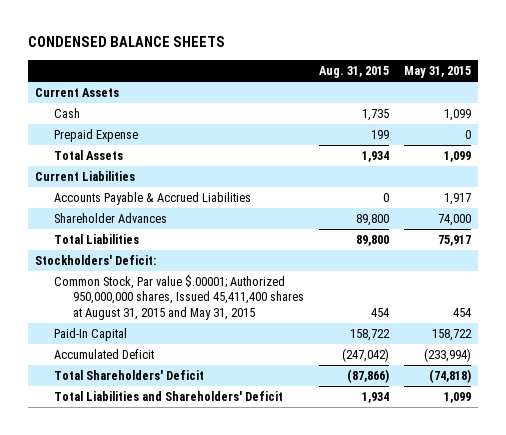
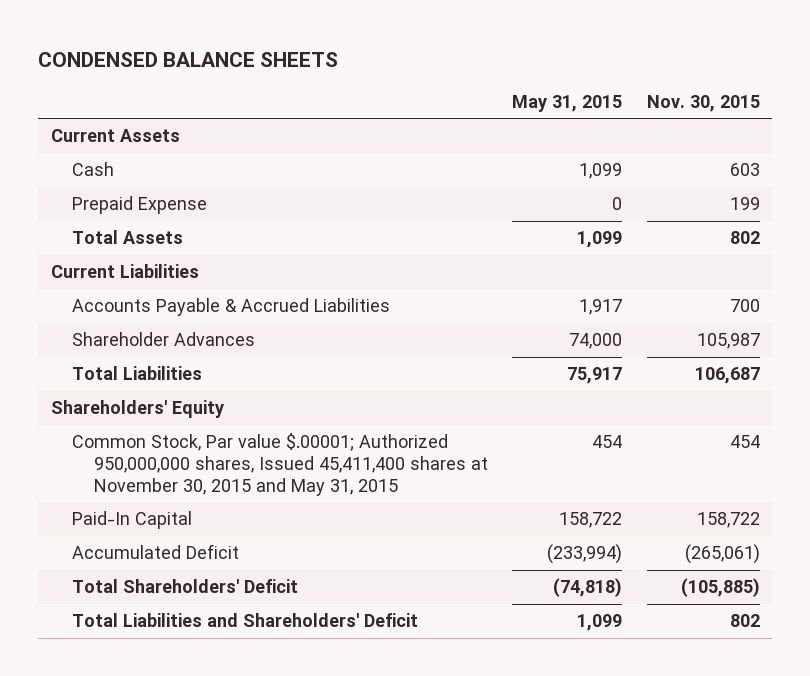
- | Aug. 31, 2015 | May 31, 2015
+ | May 31, 2015 | Nov. 30, 2015
- Stockholders' Deficit:
- Common Stock, Par value $.00001; Authorized 950,000,000 shares, Issued 45,411,400 shares at August 31, 2015 and May 31, 2015 | 454 | 454
+ Shareholders' Equity
+ Common Stock, Par value $.00001; Authorized 950,000,000 shares, Issued 45,411,400 shares at November 30, 2015 and May 31, 2015 | 454 | 454

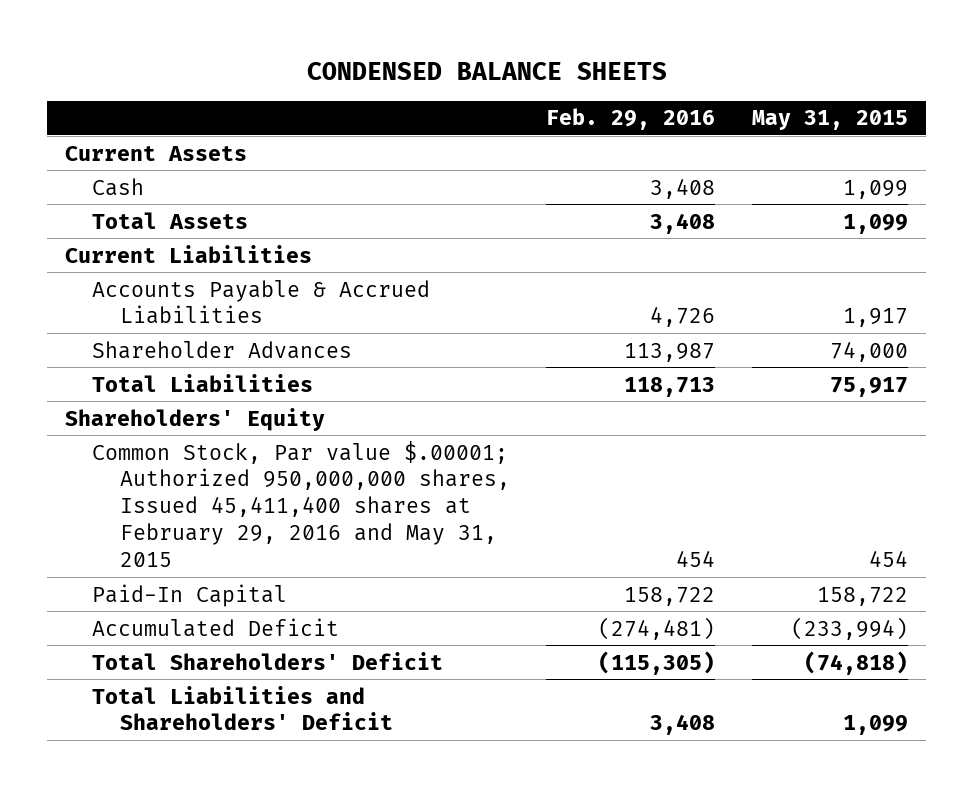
- | May 31, 2015 | Nov. 30, 2015
+ | Feb. 29, 2016 | May 31, 2015
- Prepaid Expense | 0 | 199
- Common Stock, Par value $.00001; Authorized 950,000,000 shares, Issued 45,411,400 shares at November 30, 2015 and May 31, 2015 | 454 | 454
+ Common Stock, Par value $.00001; Authorized 950,000,000 shares, Issued 45,411,400 shares at February 29, 2016 and May 31, 2015 | 454 | 454

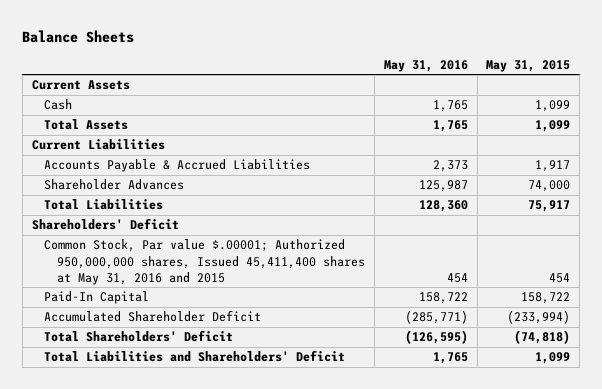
- CONDENSED BALANCE SHEETS
+ Balance Sheets
- | Feb. 29, 2016 | May 31, 2015
+ | May 31, 2016 | May 31, 2015
- Shareholders' Equity
- Common Stock, Par value $.00001; Authorized 950,000,000 shares, Issued 45,411,400 shares at February 29, 2016 and May 31, 2015 | 454 | 454
+ Shareholders' Deficit
+ Common Stock, Par value $.00001; Authorized 950,000,000 shares, Issued 45,411,400 shares at May 31, 2016 and 2015 | 454 | 454
- Accumulated Deficit | (274,481) | (233,994)
+ Accumulated Shareholder Deficit | (285,771) | (233,994)

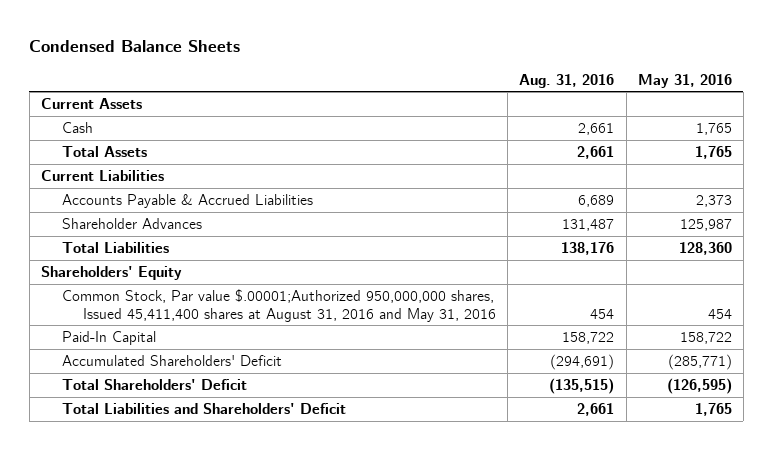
- Balance Sheets
+ Condensed Balance Sheets
- | May 31, 2016 | May 31, 2015
+ | Aug. 31, 2016 | May 31, 2016
- Shareholders' Deficit
- Common Stock, Par value $.00001; Authorized 950,000,000 shares, Issued 45,411,400 shares at May 31, 2016 and 2015 | 454 | 454
+ Shareholders' Equity
+ Common Stock, Par value $.00001;Authorized 950,000,000 shares, Issued 45,411,400 shares at August 31, 2016 and May 31, 2016 | 454 | 454
- Accumulated Shareholder Deficit | (285,771) | (233,994)
+ Accumulated Shareholders' Deficit | (294,691) | (285,771)

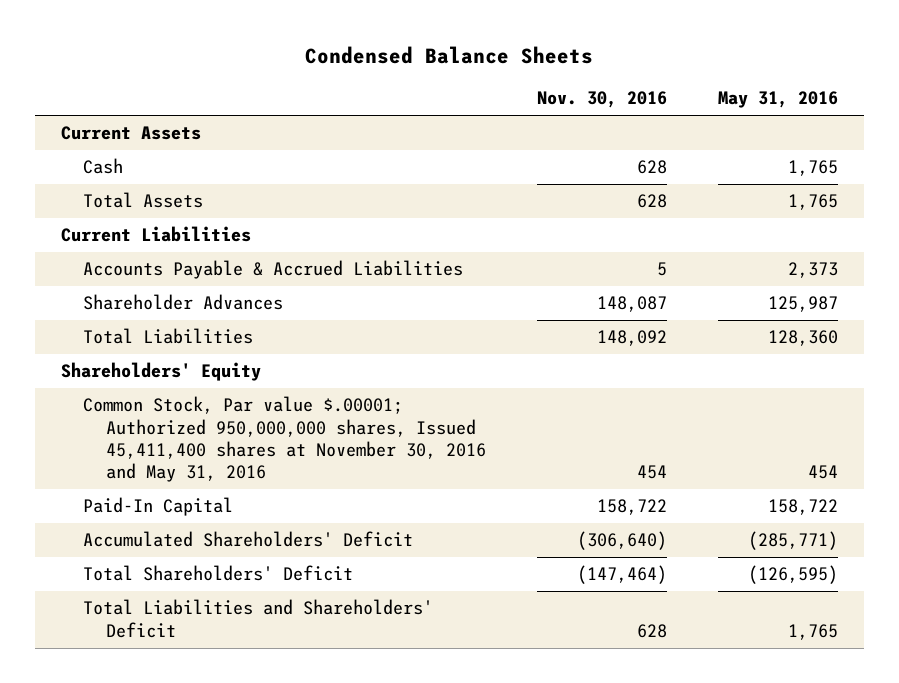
- | Aug. 31, 2016 | May 31, 2016
+ | Nov. 30, 2016 | May 31, 2016
- Common Stock, Par value $.00001;Authorized 950,000,000 shares, Issued 45,411,400 shares at August 31, 2016 and May 31, 2016 | 454 | 454
+ Common Stock, Par value $.00001; Authorized 950,000,000 shares, Issued 45,411,400 shares at November 30, 2016 and May 31, 2016 | 454 | 454

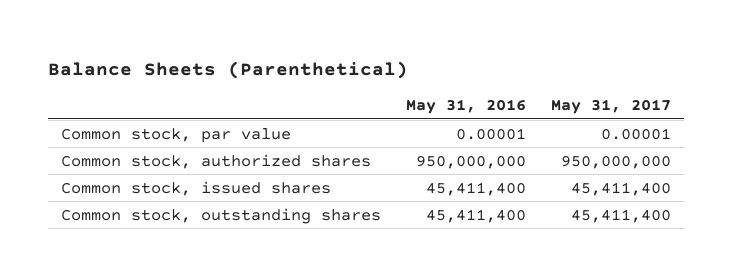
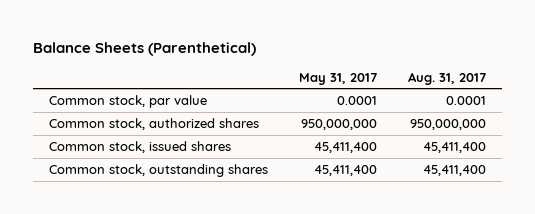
- | May 31, 2016 | May 31, 2017
+ | May 31, 2017 | Aug. 31, 2017
- Common stock, par value | 0.00001 | 0.00001
+ Common stock, par value | 0.0001 | 0.0001

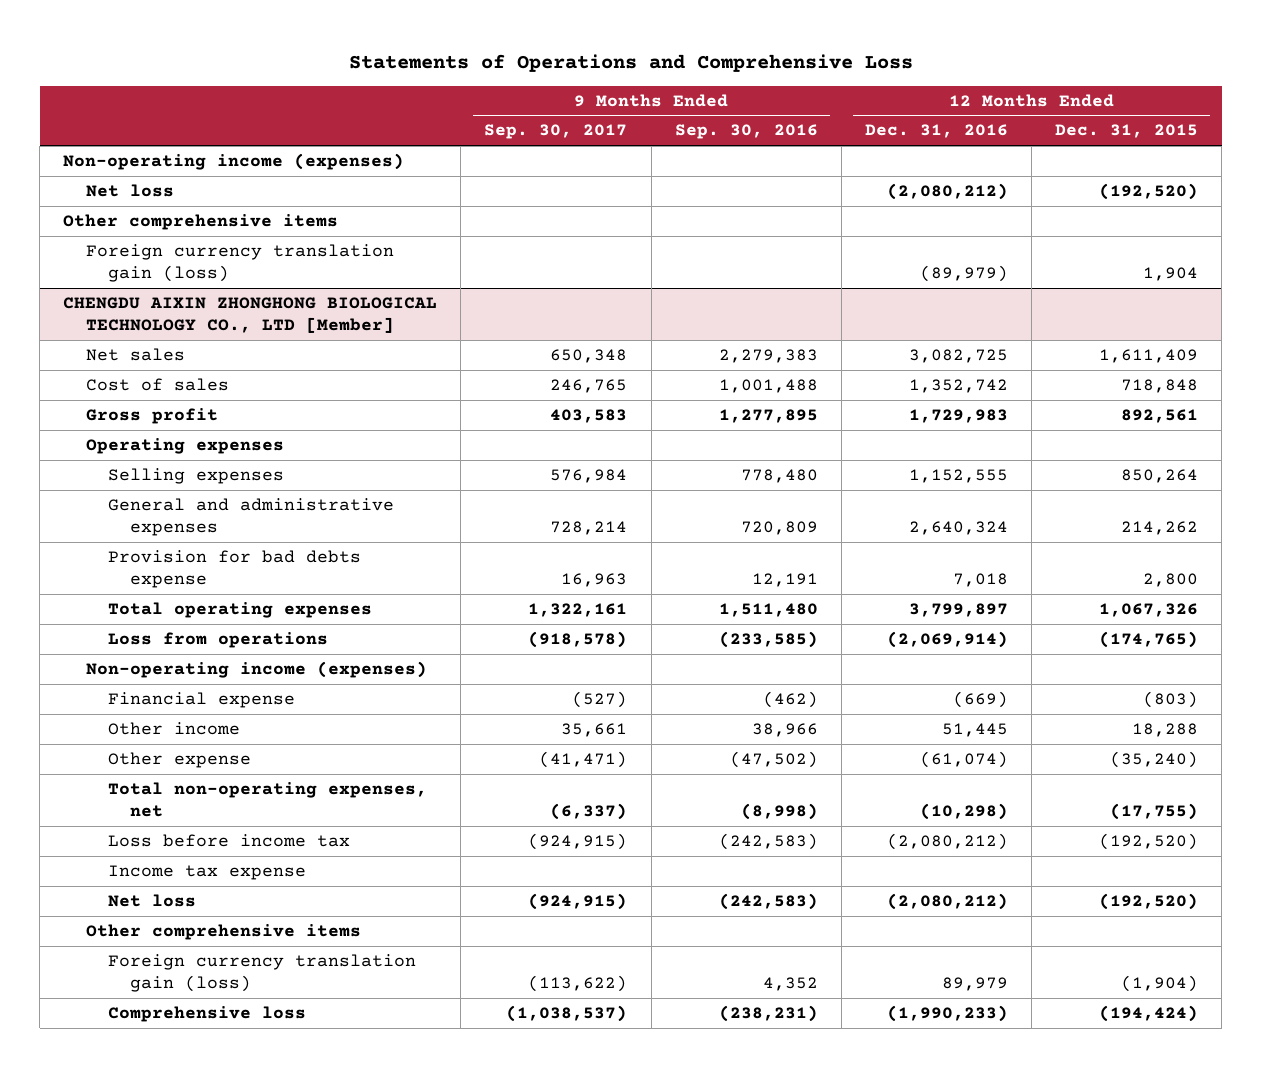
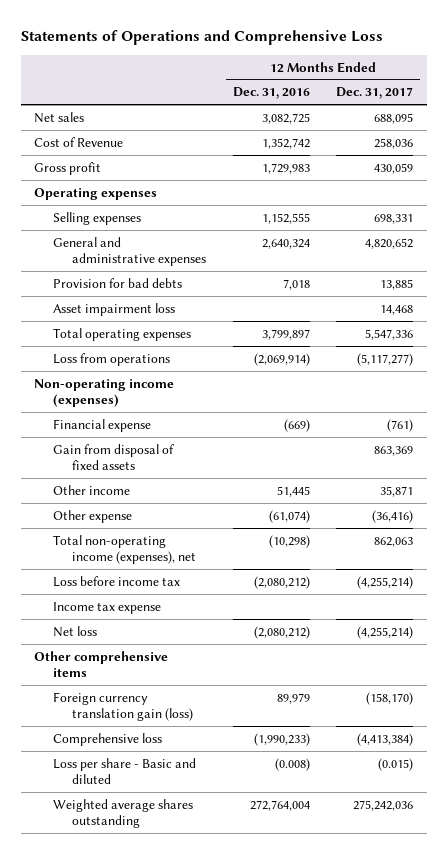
- | 9 Months Ended Sep. 30, 2017 | 9 Months Ended Sep. 30, 2016 | 12 Months Ended Dec. 31, 2016 | 12 Months Ended Dec. 31, 2015
+ | 12 Months Ended Dec. 31, 2016 | 12 Months Ended Dec. 31, 2017
- Non-operating income (expenses)
- Net loss | | | (2,080,212) | (192,520)
- Other comprehensive items
- Foreign currency translation gain (loss) | | | (89,979) | 1,904
- CHENGDU AIXIN ZHONGHONG BIOLOGICAL TECHNOLOGY CO., LTD [Member]
- Cost of sales | 246,765 | 1,001,488 | 1,352,742 | 718,848
+ Cost of Revenue | 1,352,742 | 258,036
- Provision for bad debts expense | 16,963 | 12,191 | 7,018 | 2,800
+ Provision for bad debts | 7,018 | 13,885
+ Asset impairment loss | | 14,468
+ Gain from disposal of fixed assets | | 863,369
- Total non-operating expenses, net | (6,337) | (8,998) | (10,298) | (17,755)
+ Total non-operating income (expenses), net | (10,298) | 862,063
+ Loss per share - Basic and diluted | (0.008) | (0.015)
+ Weighted average shares outstanding | 272,764,004 | 275,242,036

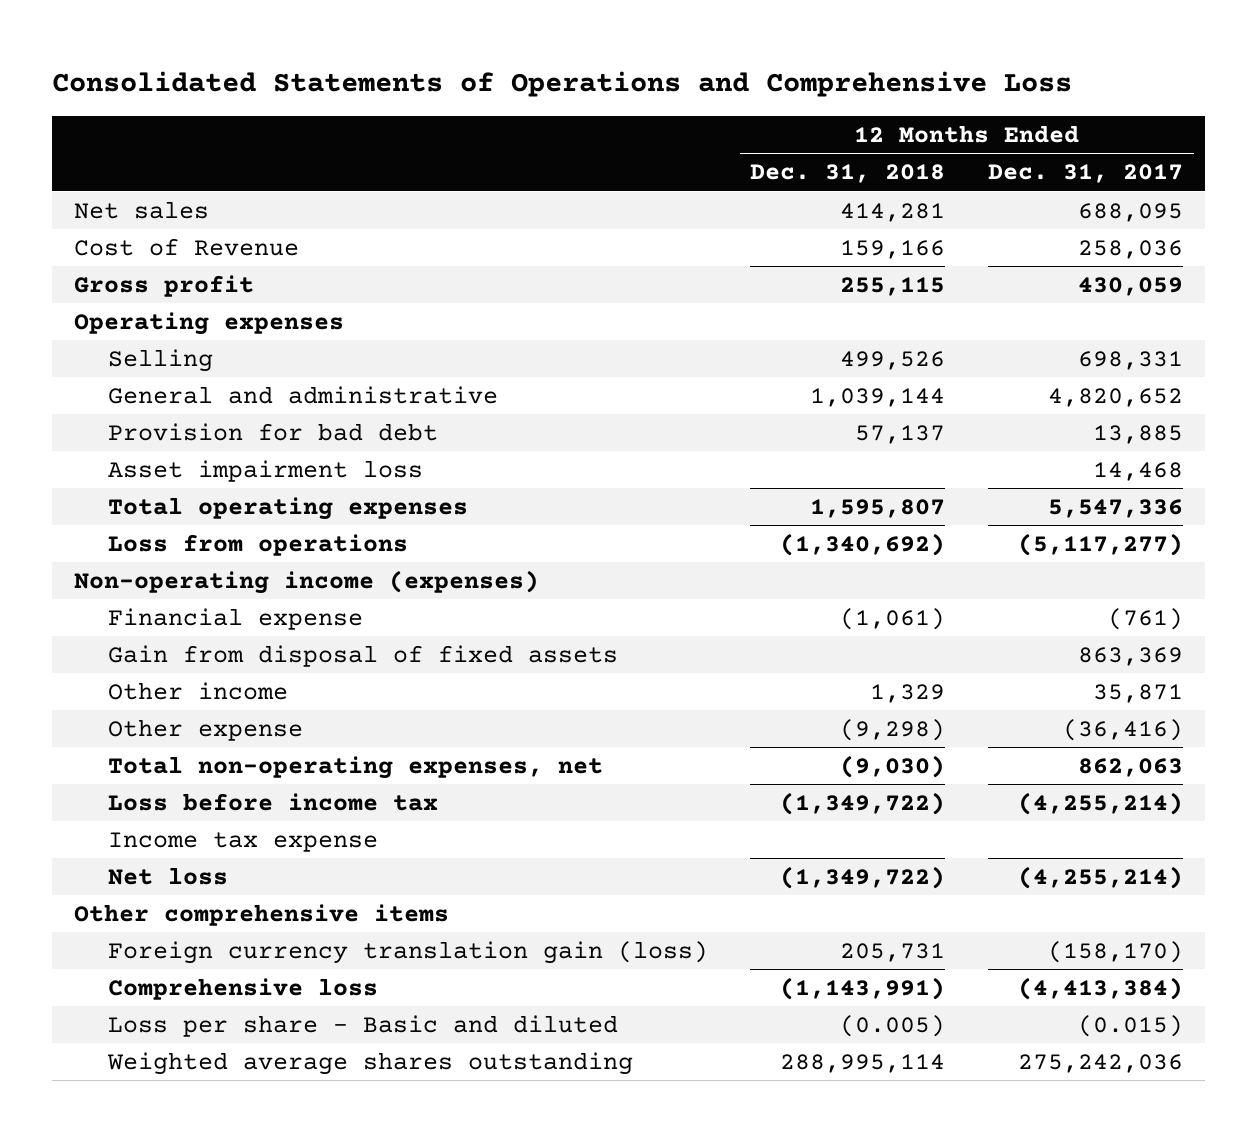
- Statements of Operations and Comprehensive Loss
+ Consolidated Statements of Operations and Comprehensive Loss
- | 12 Months Ended Dec. 31, 2016 | 12 Months Ended Dec. 31, 2017
+ | 12 Months Ended Dec. 31, 2018 | 12 Months Ended Dec. 31, 2017
- Selling expenses | 1,152,555 | 698,331
- General and administrative expenses | 2,640,324 | 4,820,652
- Provision for bad debts | 7,018 | 13,885
+ Selling | 499,526 | 698,331
+ General and administrative | 1,039,144 | 4,820,652
+ Provision for bad debt | 57,137 | 13,885
- Total non-operating income (expenses), net | (10,298) | 862,063
+ Total non-operating expenses, net | (9,030) | 862,063

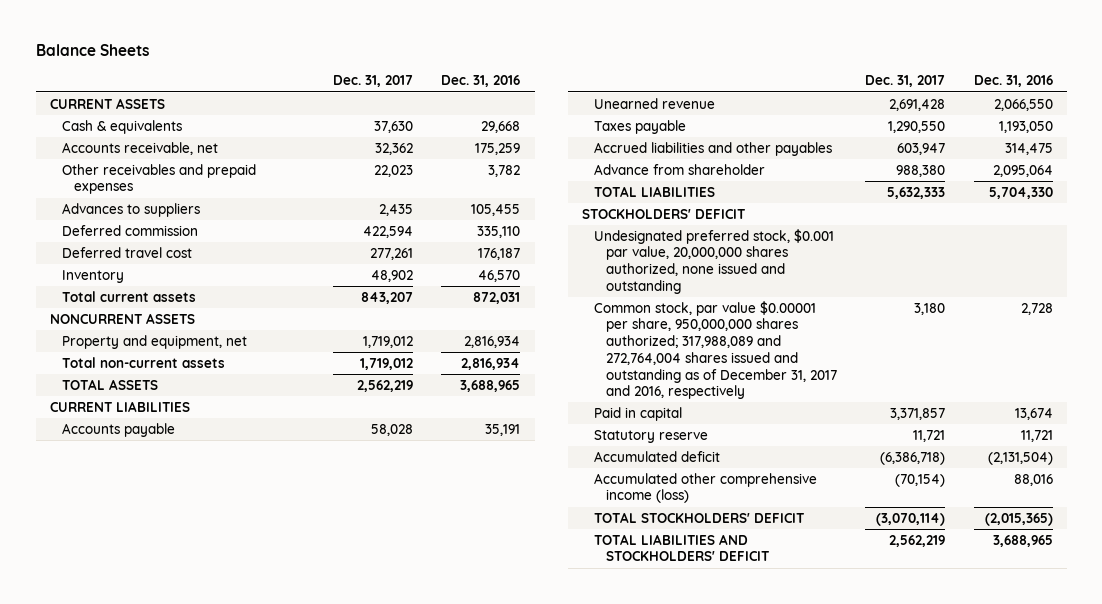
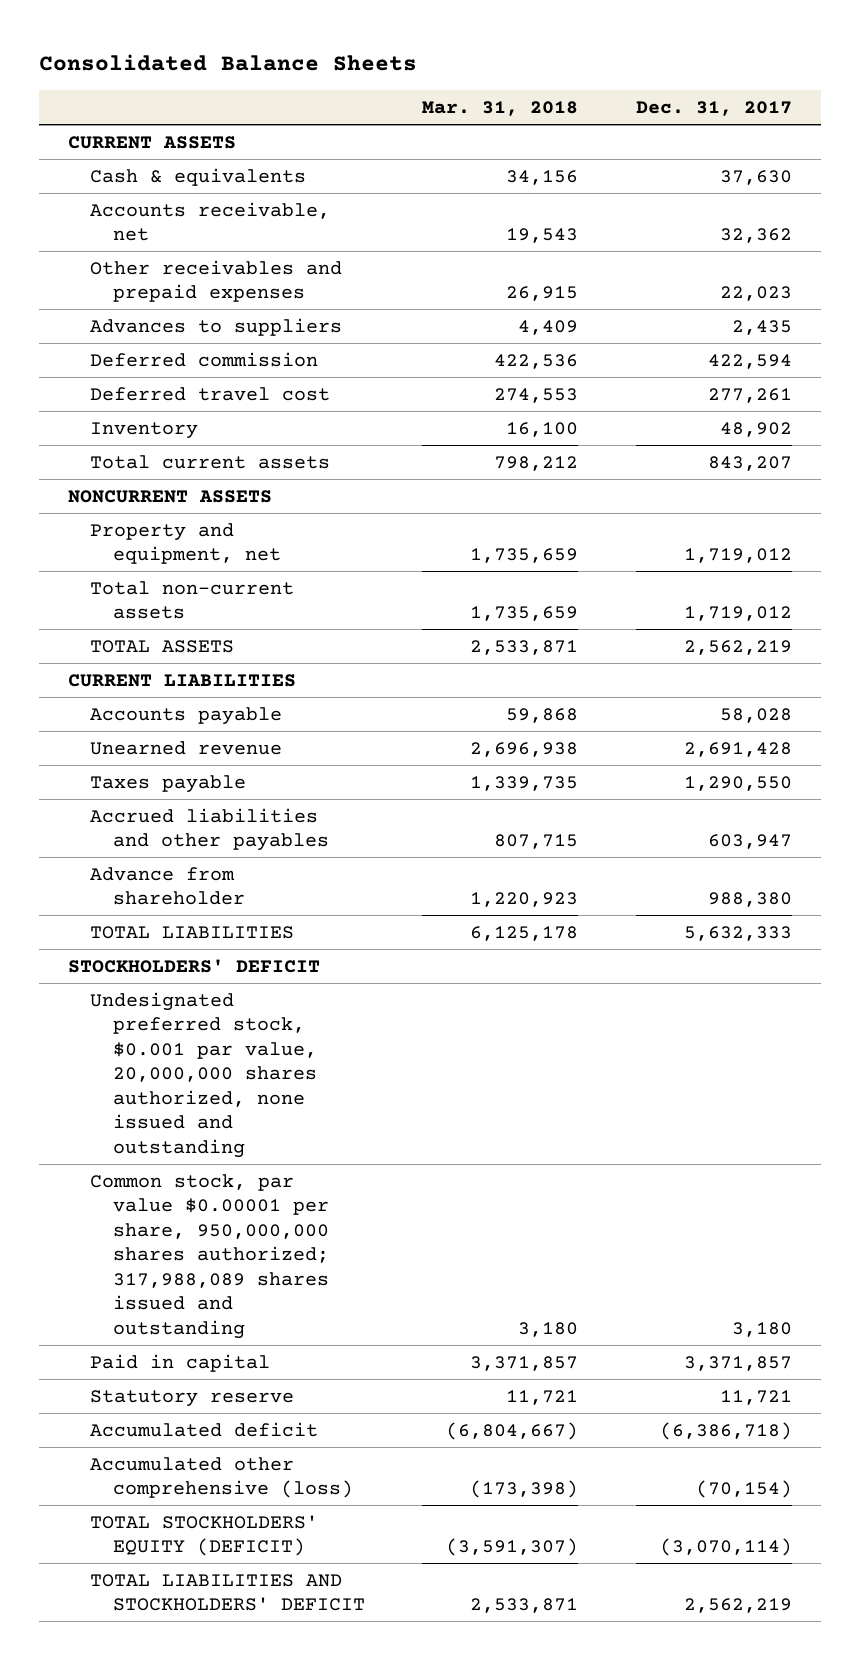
- Balance Sheets
+ Consolidated Balance Sheets
- | Dec. 31, 2017 | Dec. 31, 2016
+ | Mar. 31, 2018 | Dec. 31, 2017
- Common stock, par value $0.00001 per share, 950,000,000 shares authorized; 317,988,089 and 272,764,004 shares issued and outstanding as of December 31, 2017 and 2016, respectively | 3,180 | 2,728
+ Common stock, par value $0.00001 per share, 950,000,000 shares authorized; 317,988,089 shares issued and outstanding | 3,180 | 3,180
- Accumulated other comprehensive income (loss) | (70,154) | 88,016
- TOTAL STOCKHOLDERS' DEFICIT | (3,070,114) | (2,015,365)
+ Accumulated other comprehensive (loss) | (173,398) | (70,154)
+ TOTAL STOCKHOLDERS' EQUITY (DEFICIT) | (3,591,307) | (3,070,114)

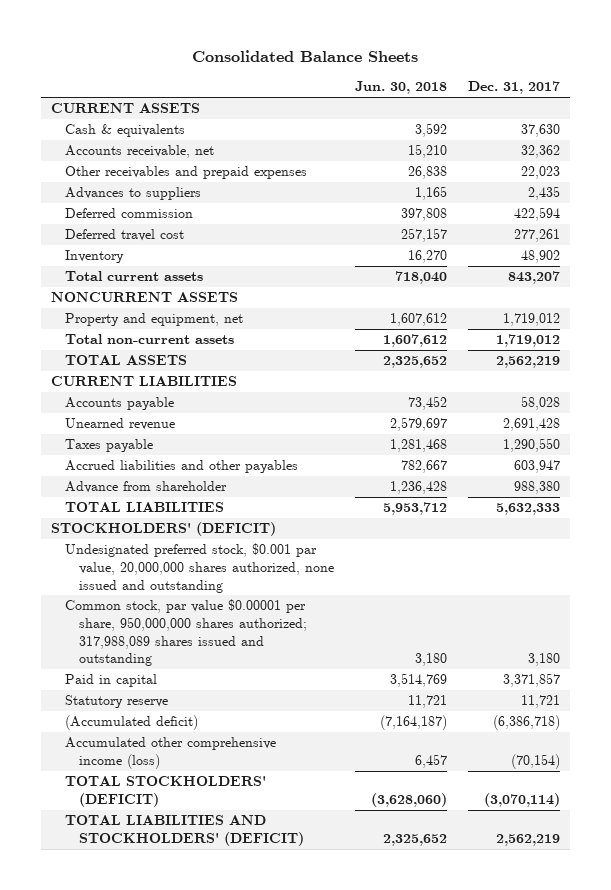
- | Mar. 31, 2018 | Dec. 31, 2017
+ | Jun. 30, 2018 | Dec. 31, 2017
- STOCKHOLDERS' DEFICIT
+ STOCKHOLDERS' (DEFICIT)
- Accumulated deficit | (6,804,667) | (6,386,718)
- Accumulated other comprehensive (loss) | (173,398) | (70,154)
- TOTAL STOCKHOLDERS' EQUITY (DEFICIT) | (3,591,307) | (3,070,114)
- TOTAL LIABILITIES AND STOCKHOLDERS' DEFICIT | 2,533,871 | 2,562,219
+ (Accumulated deficit) | (7,164,187) | (6,386,718)
+ Accumulated other comprehensive income (loss) | 6,457 | (70,154)
+ TOTAL STOCKHOLDERS' (DEFICIT) | (3,628,060) | (3,070,114)
+ TOTAL LIABILITIES AND STOCKHOLDERS' (DEFICIT) | 2,325,652 | 2,562,219

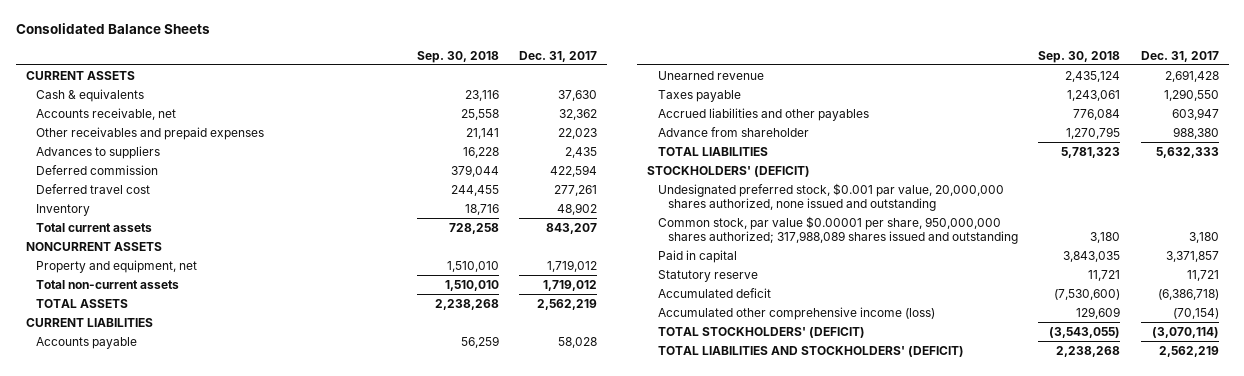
- | Jun. 30, 2018 | Dec. 31, 2017
+ | Sep. 30, 2018 | Dec. 31, 2017
- (Accumulated deficit) | (7,164,187) | (6,386,718)
+ Accumulated deficit | (7,530,600) | (6,386,718)

